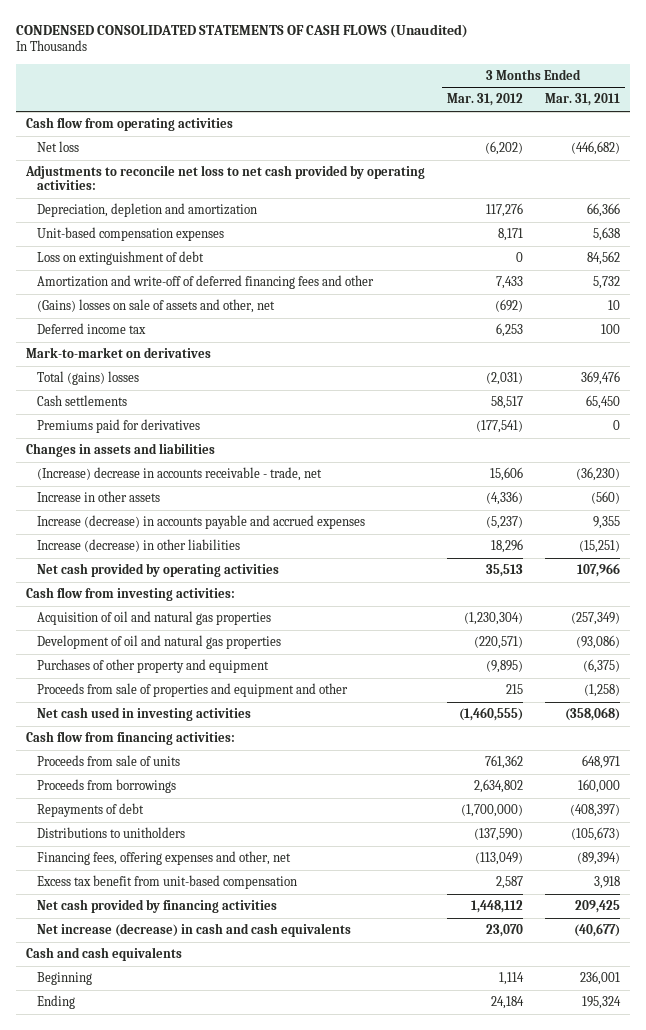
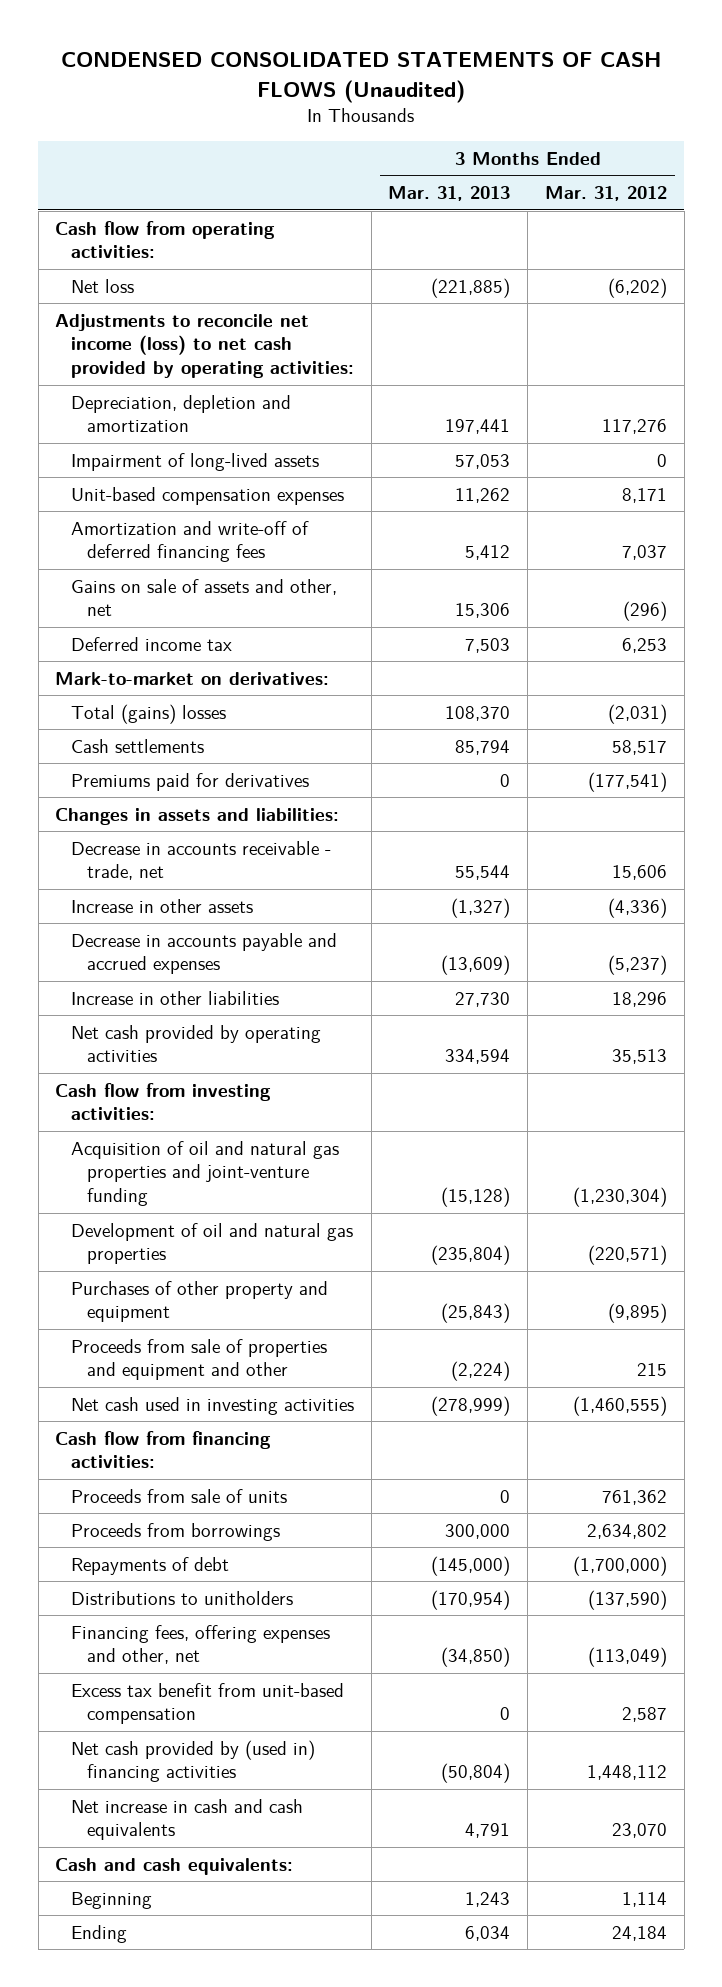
- | 3 Months Ended Mar. 31, 2012 | 3 Months Ended Mar. 31, 2011
+ | 3 Months Ended Mar. 31, 2013 | 3 Months Ended Mar. 31, 2012
- Cash flow from operating activities
+ Cash flow from operating activities:
- Adjustments to reconcile net loss to net cash provided by operating activities:
+ Adjustments to reconcile net income (loss) to net cash provided by operating activities:
+ Impairment of long-lived assets | 57,053 | 0
- Loss on extinguishment of debt | 0 | 84,562
- Amortization and write-off of deferred financing fees and other | 7,433 | 5,732
- (Gains) losses on sale of assets and other, net | (692) | 10
+ Amortization and write-off of deferred financing fees | 5,412 | 7,037
+ Gains on sale of assets and other, net | 15,306 | (296)
- Mark-to-market on derivatives
+ Mark-to-market on derivatives:
- Changes in assets and liabilities
- (Increase) decrease in accounts receivable - trade, net | 15,606 | (36,230)
+ Changes in assets and liabilities:
+ Decrease in accounts receivable - trade, net | 55,544 | 15,606
- Increase (decrease) in accounts payable and accrued expenses | (5,237) | 9,355
- Increase (decrease) in other liabilities | 18,296 | (15,251)
+ Decrease in accounts payable and accrued expenses | (13,609) | (5,237)
+ Increase in other liabilities | 27,730 | 18,296
- Acquisition of oil and natural gas properties | (1,230,304) | (257,349)
+ Acquisition of oil and natural gas properties and joint-venture funding | (15,128) | (1,230,304)
- Net cash provided by financing activities | 1,448,112 | 209,425
- Net increase (decrease) in cash and cash equivalents | 23,070 | (40,677)
- Cash and cash equivalents
+ Net cash provided by (used in) financing activities | (50,804) | 1,448,112
+ Net increase in cash and cash equivalents | 4,791 | 23,070
+ Cash and cash equivalents:

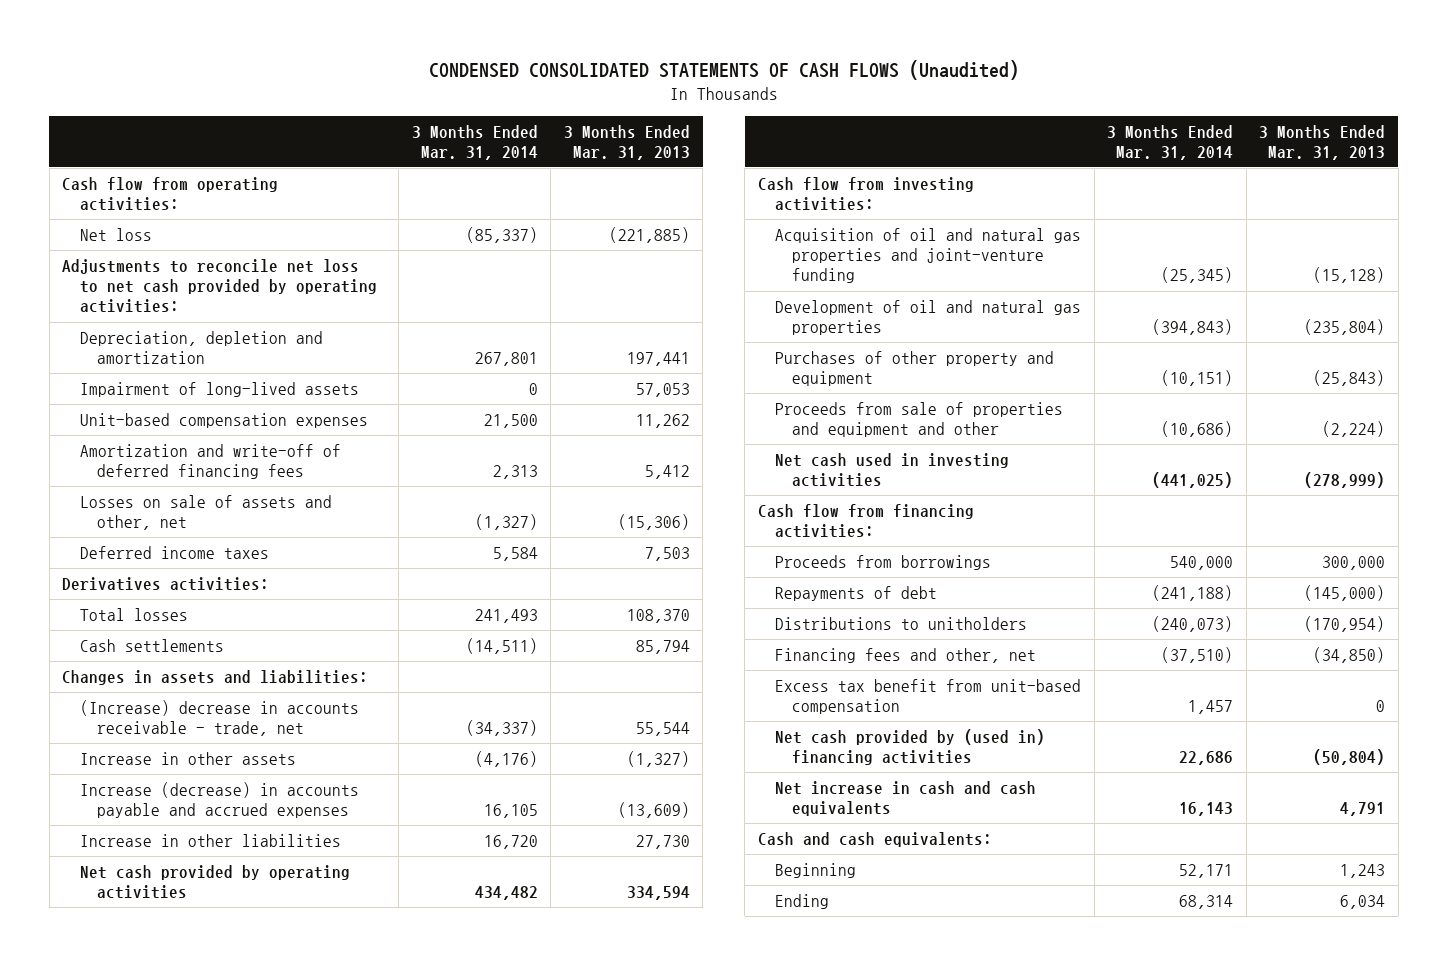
- | 3 Months Ended Mar. 31, 2013 | 3 Months Ended Mar. 31, 2012
+ | 3 Months Ended Mar. 31, 2014 | 3 Months Ended Mar. 31, 2013
- Adjustments to reconcile net income (loss) to net cash provided by operating activities:
+ Adjustments to reconcile net loss to net cash provided by operating activities:
- Gains on sale of assets and other, net | 15,306 | (296)
- Deferred income tax | 7,503 | 6,253
- Mark-to-market on derivatives:
- Total (gains) losses | 108,370 | (2,031)
+ Losses on sale of assets and other, net | (1,327) | (15,306)
+ Deferred income taxes | 5,584 | 7,503
+ Derivatives activities:
+ Total losses | 241,493 | 108,370
- Premiums paid for derivatives | 0 | (177,541)
- Decrease in accounts receivable - trade, net | 55,544 | 15,606
+ (Increase) decrease in accounts receivable - trade, net | (34,337) | 55,544
- Decrease in accounts payable and accrued expenses | (13,609) | (5,237)
+ Increase (decrease) in accounts payable and accrued expenses | 16,105 | (13,609)
- Proceeds from sale of units | 0 | 761,362
- Financing fees, offering expenses and other, net | (34,850) | (113,049)
+ Financing fees and other, net | (37,510) | (34,850)

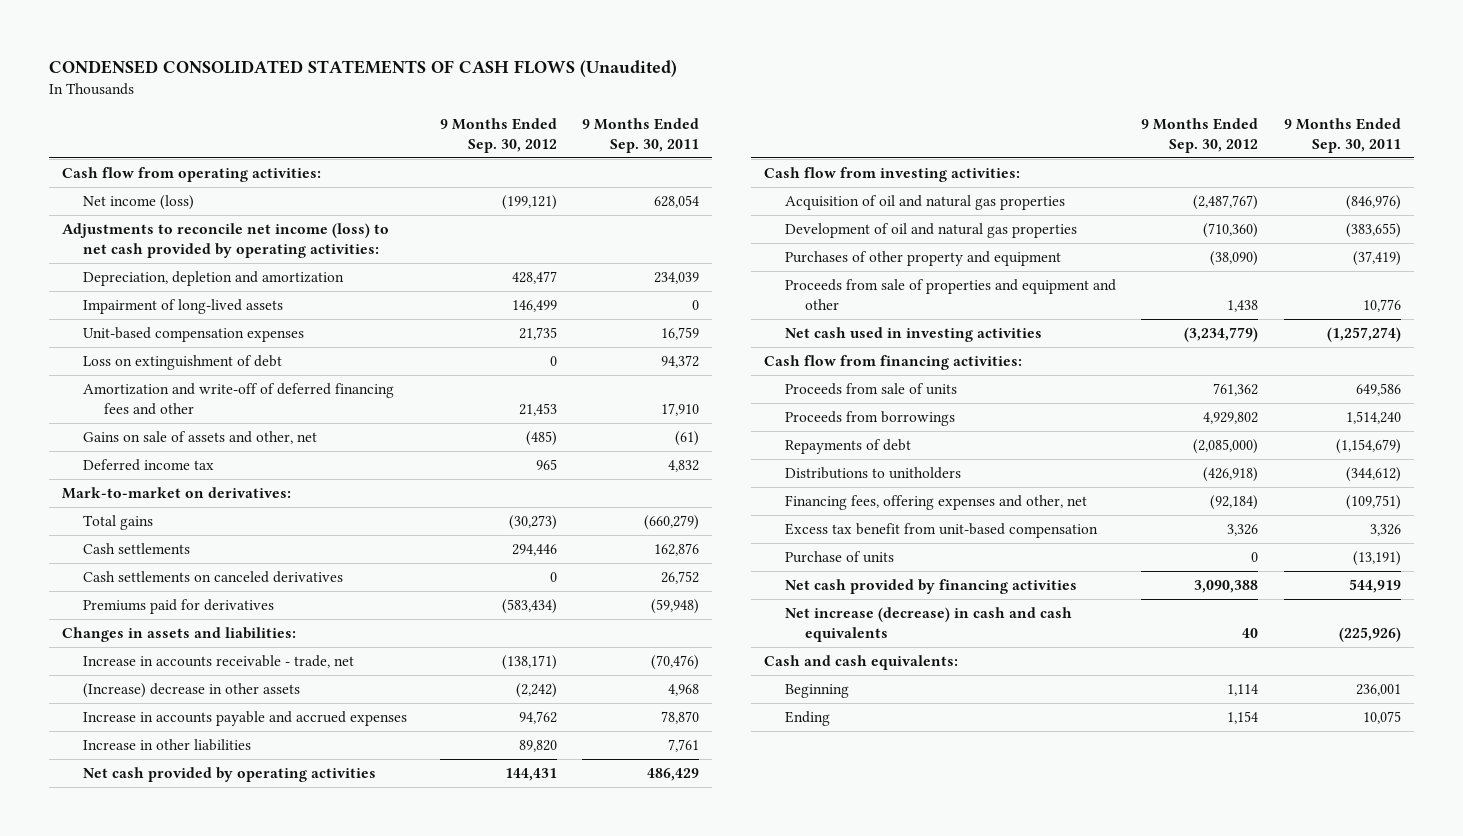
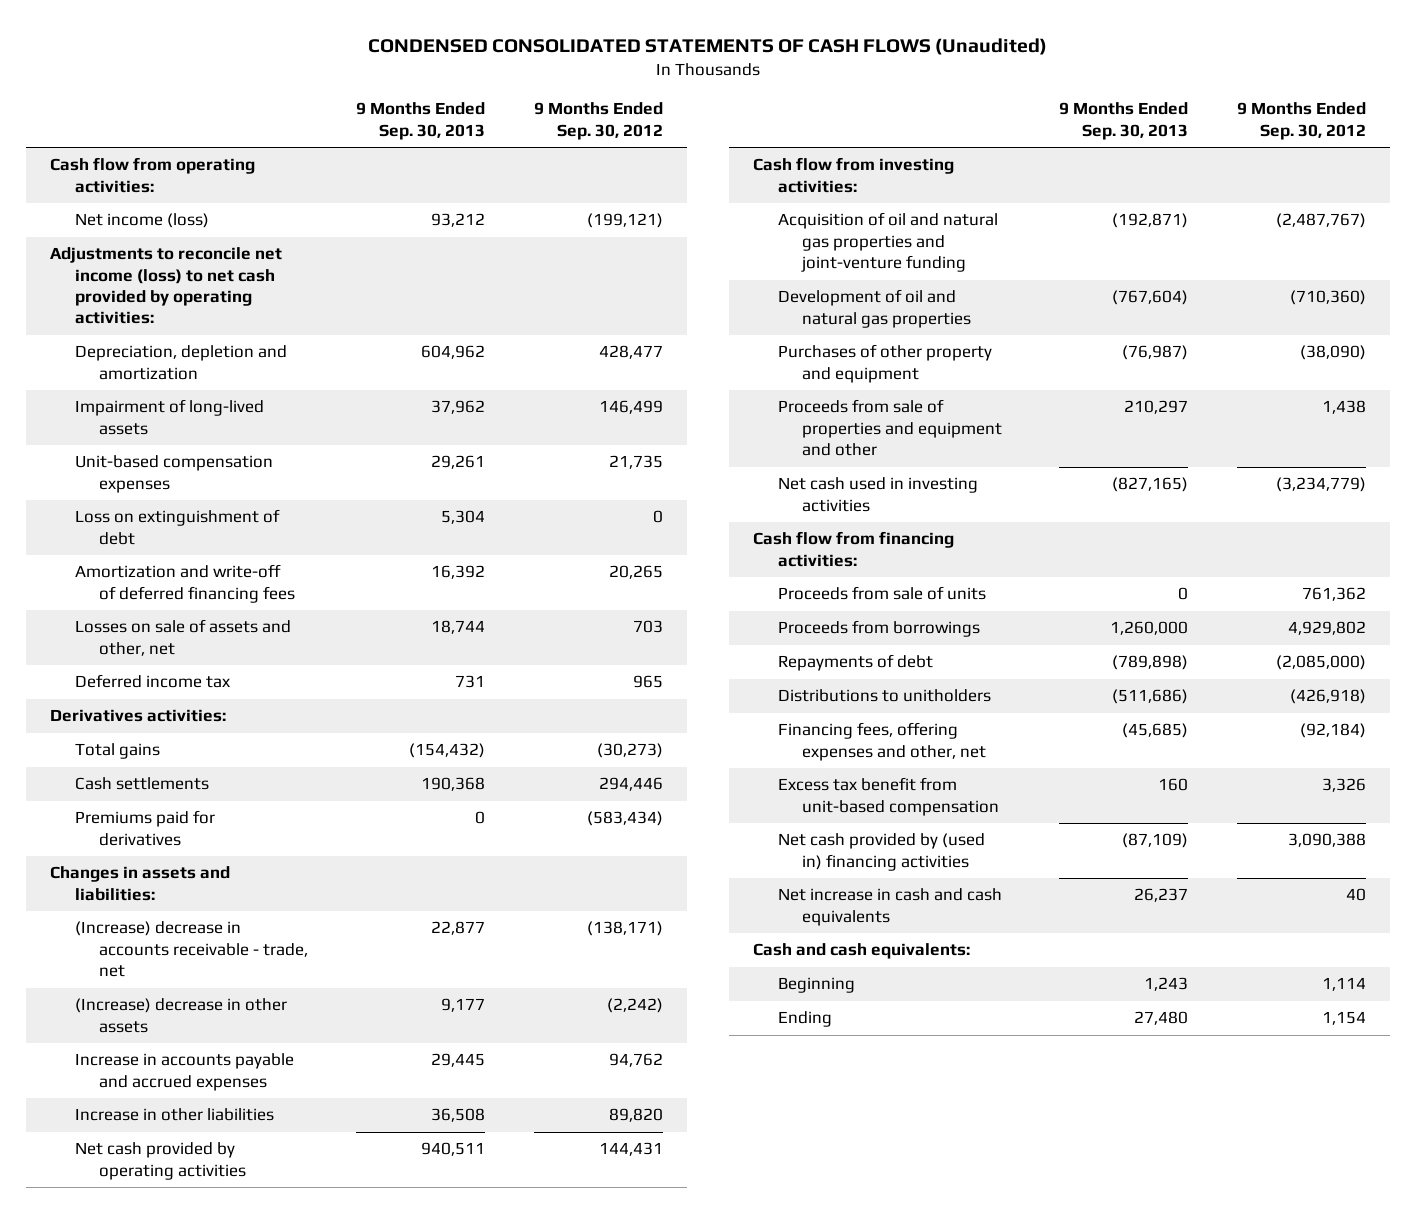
- | 9 Months Ended Sep. 30, 2012 | 9 Months Ended Sep. 30, 2011
+ | 9 Months Ended Sep. 30, 2013 | 9 Months Ended Sep. 30, 2012
- Amortization and write-off of deferred financing fees and other | 21,453 | 17,910
- Gains on sale of assets and other, net | (485) | (61)
+ Amortization and write-off of deferred financing fees | 16,392 | 20,265
+ Losses on sale of assets and other, net | 18,744 | 703
- Mark-to-market on derivatives:
+ Derivatives activities:
- Cash settlements on canceled derivatives | 0 | 26,752
- Increase in accounts receivable - trade, net | (138,171) | (70,476)
+ (Increase) decrease in accounts receivable - trade, net | 22,877 | (138,171)
- Acquisition of oil and natural gas properties | (2,487,767) | (846,976)
+ Acquisition of oil and natural gas properties and joint-venture funding | (192,871) | (2,487,767)
- Purchase of units | 0 | (13,191)
- Net cash provided by financing activities | 3,090,388 | 544,919
- Net increase (decrease) in cash and cash equivalents | 40 | (225,926)
+ Net cash provided by (used in) financing activities | (87,109) | 3,090,388
+ Net increase in cash and cash equivalents | 26,237 | 40

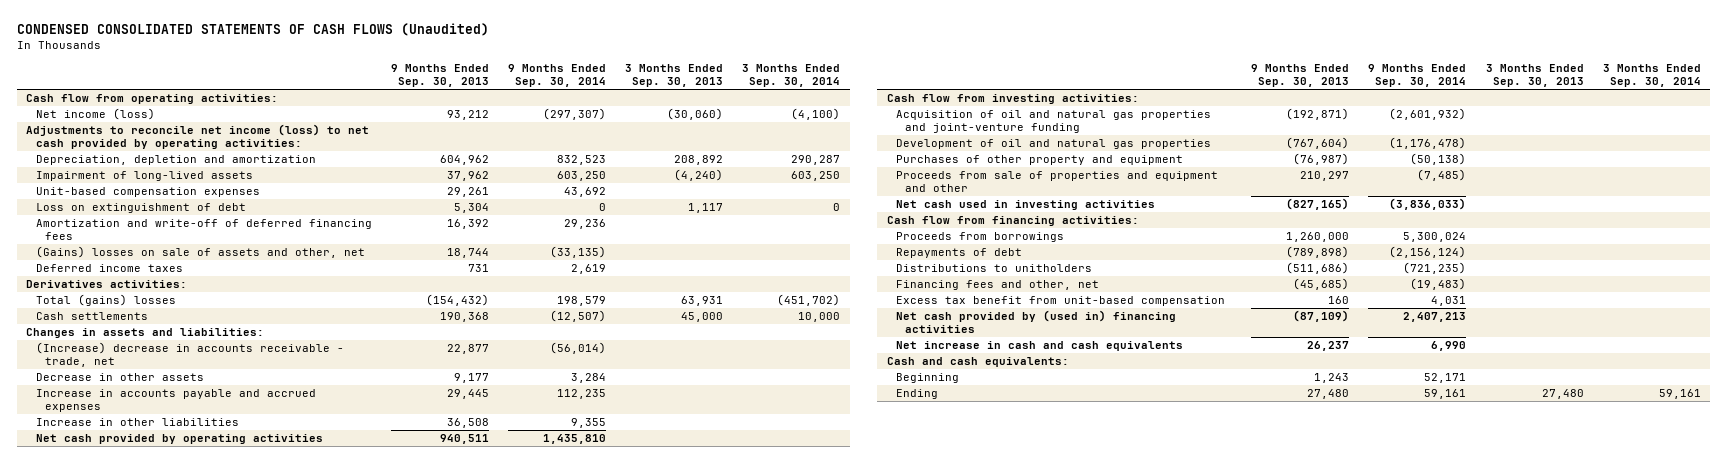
- | 9 Months Ended Sep. 30, 2013 | 9 Months Ended Sep. 30, 2012
+ | 9 Months Ended Sep. 30, 2013 | 9 Months Ended Sep. 30, 2014 | 3 Months Ended Sep. 30, 2013 | 3 Months Ended Sep. 30, 2014
- Losses on sale of assets and other, net | 18,744 | 703
- Deferred income tax | 731 | 965
+ (Gains) losses on sale of assets and other, net | 18,744 | (33,135) | |
+ Deferred income taxes | 731 | 2,619 | |
- Total gains | (154,432) | (30,273)
+ Total (gains) losses | (154,432) | 198,579 | 63,931 | (451,702)
- Premiums paid for derivatives | 0 | (583,434)
- (Increase) decrease in other assets | 9,177 | (2,242)
+ Decrease in other assets | 9,177 | 3,284 | |
- Proceeds from sale of units | 0 | 761,362
- Financing fees, offering expenses and other, net | (45,685) | (92,184)
+ Financing fees and other, net | (45,685) | (19,483) | |

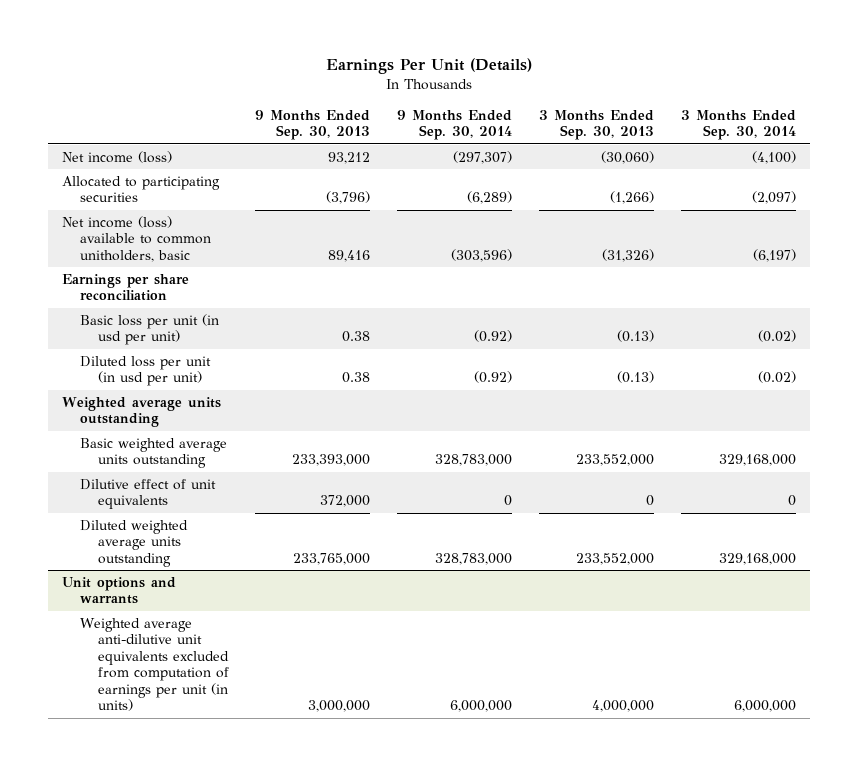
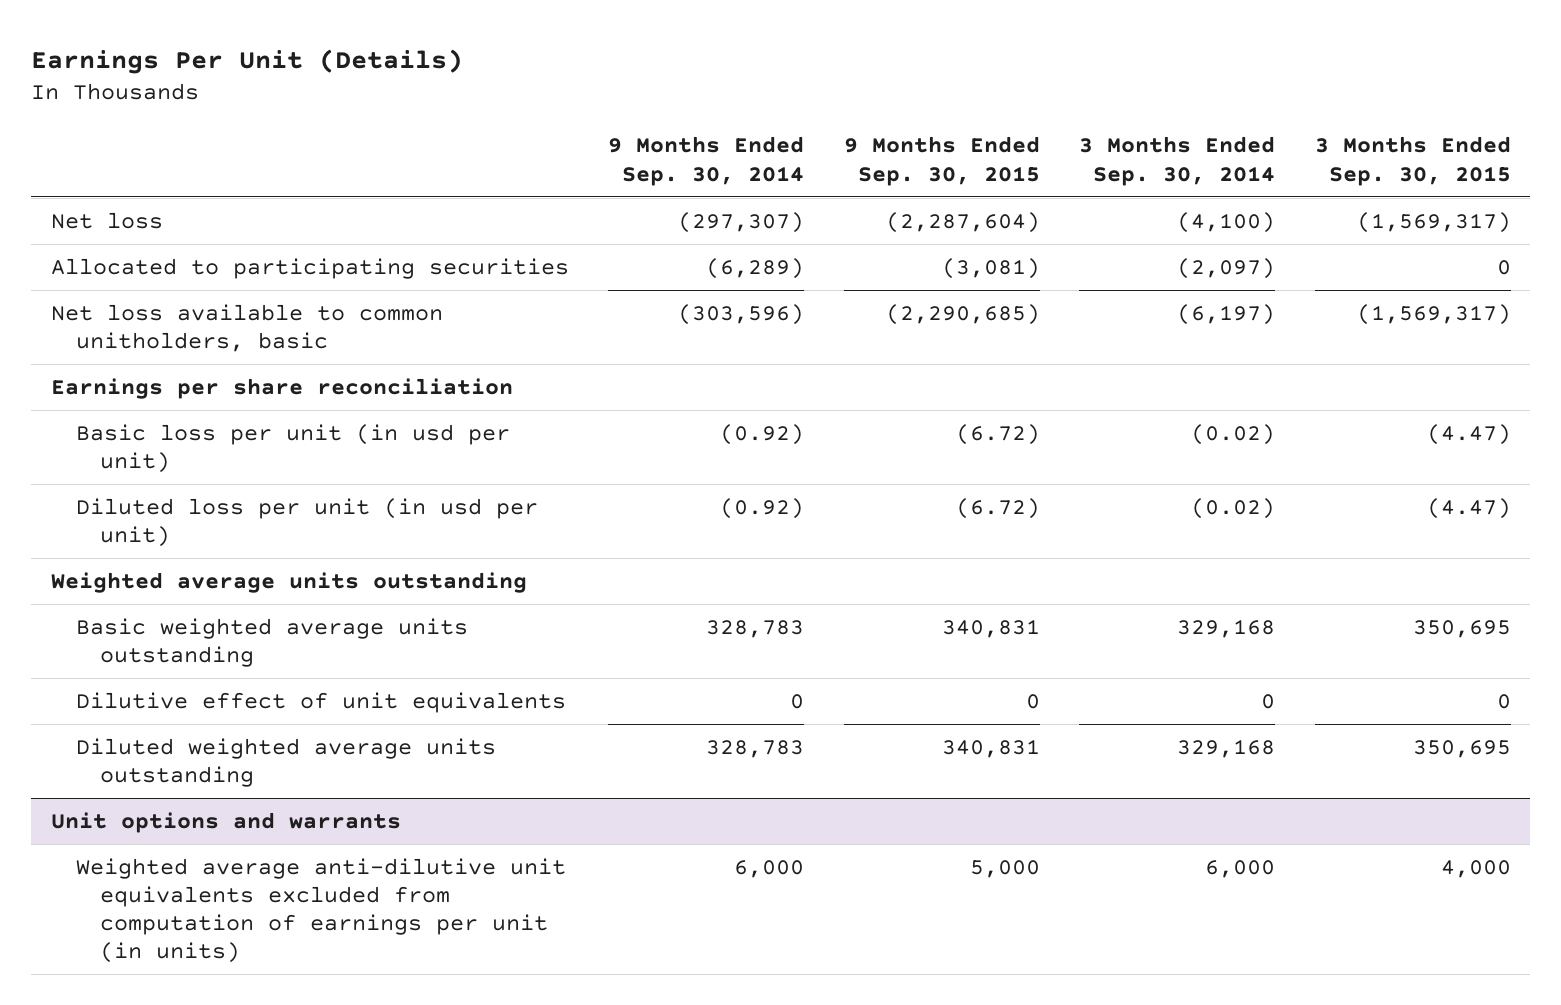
- | 9 Months Ended Sep. 30, 2013 | 9 Months Ended Sep. 30, 2014 | 3 Months Ended Sep. 30, 2013 | 3 Months Ended Sep. 30, 2014
+ | 9 Months Ended Sep. 30, 2014 | 9 Months Ended Sep. 30, 2015 | 3 Months Ended Sep. 30, 2014 | 3 Months Ended Sep. 30, 2015
- Net income (loss) | 93,212 | (297,307) | (30,060) | (4,100)
+ Net loss | (297,307) | (2,287,604) | (4,100) | (1,569,317)
- Net income (loss) available to common unitholders, basic | 89,416 | (303,596) | (31,326) | (6,197)
+ Net loss available to common unitholders, basic | (303,596) | (2,290,685) | (6,197) | (1,569,317)
- Basic weighted average units outstanding | 233,393,000 | 328,783,000 | 233,552,000 | 329,168,000
+ Basic weighted average units outstanding | 328,783 | 340,831 | 329,168 | 350,695
- Diluted weighted average units outstanding | 233,765,000 | 328,783,000 | 233,552,000 | 329,168,000
+ Diluted weighted average units outstanding | 328,783 | 340,831 | 329,168 | 350,695
@ Unit options and warrants
- Weighted average anti-dilutive unit equivalents excluded from computation of earnings per unit (in units) | 3,000,000 | 6,000,000 | 4,000,000 | 6,000,000
+ Weighted average anti-dilutive unit equivalents excluded from computation of earnings per unit (in units) | 6,000 | 5,000 | 6,000 | 4,000

